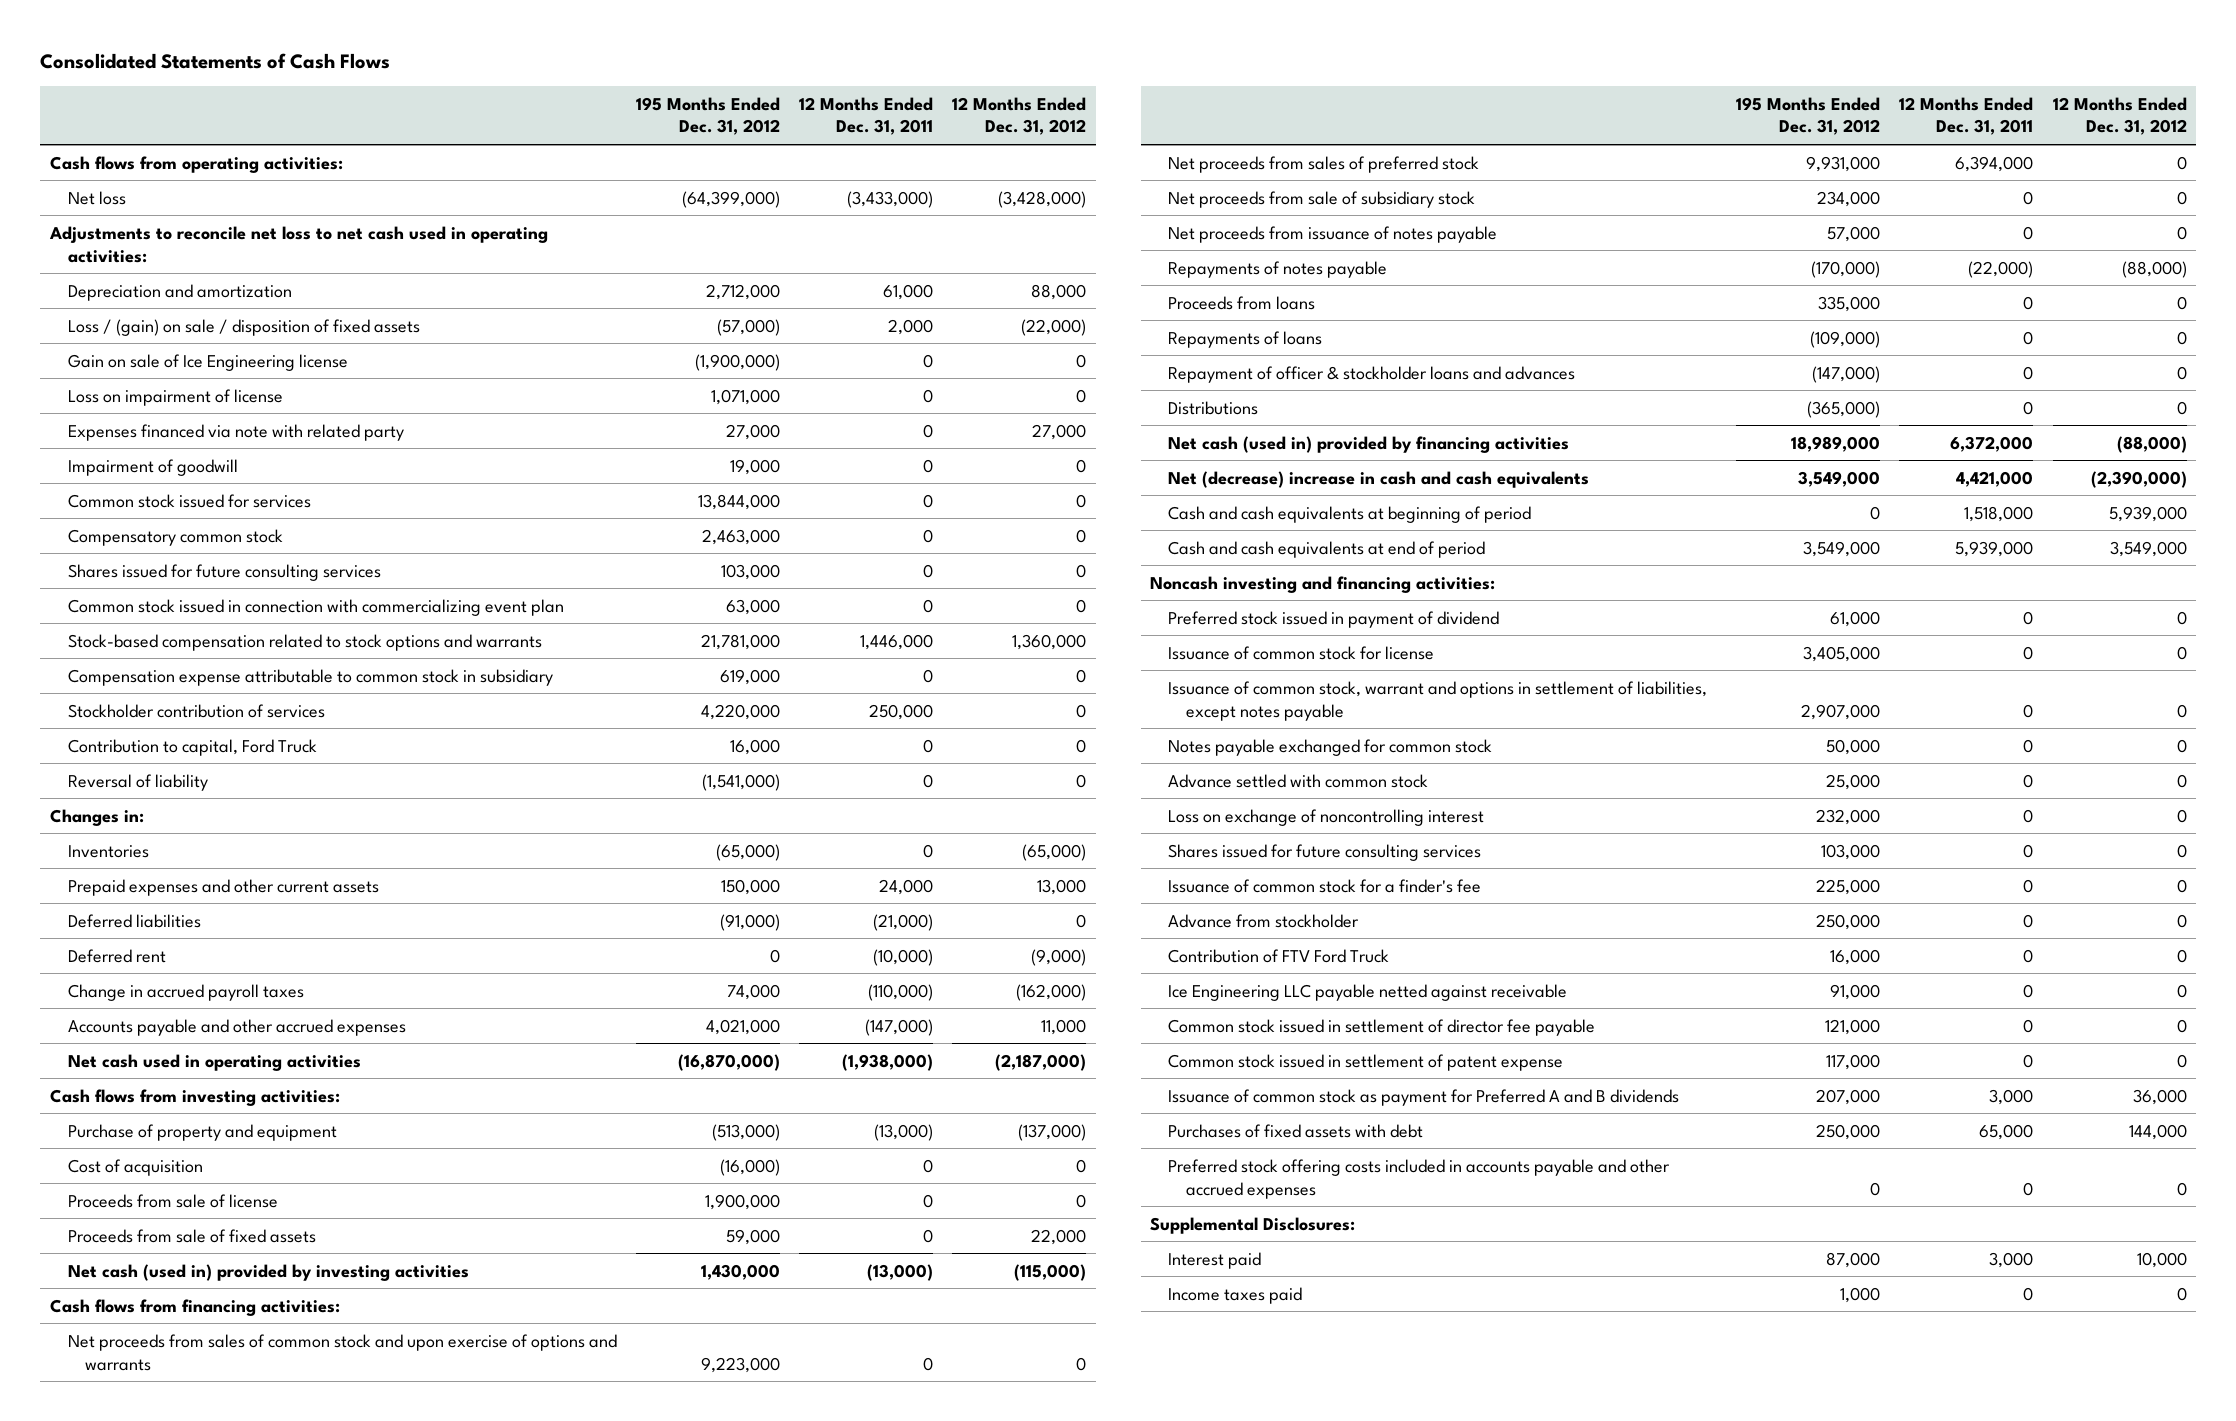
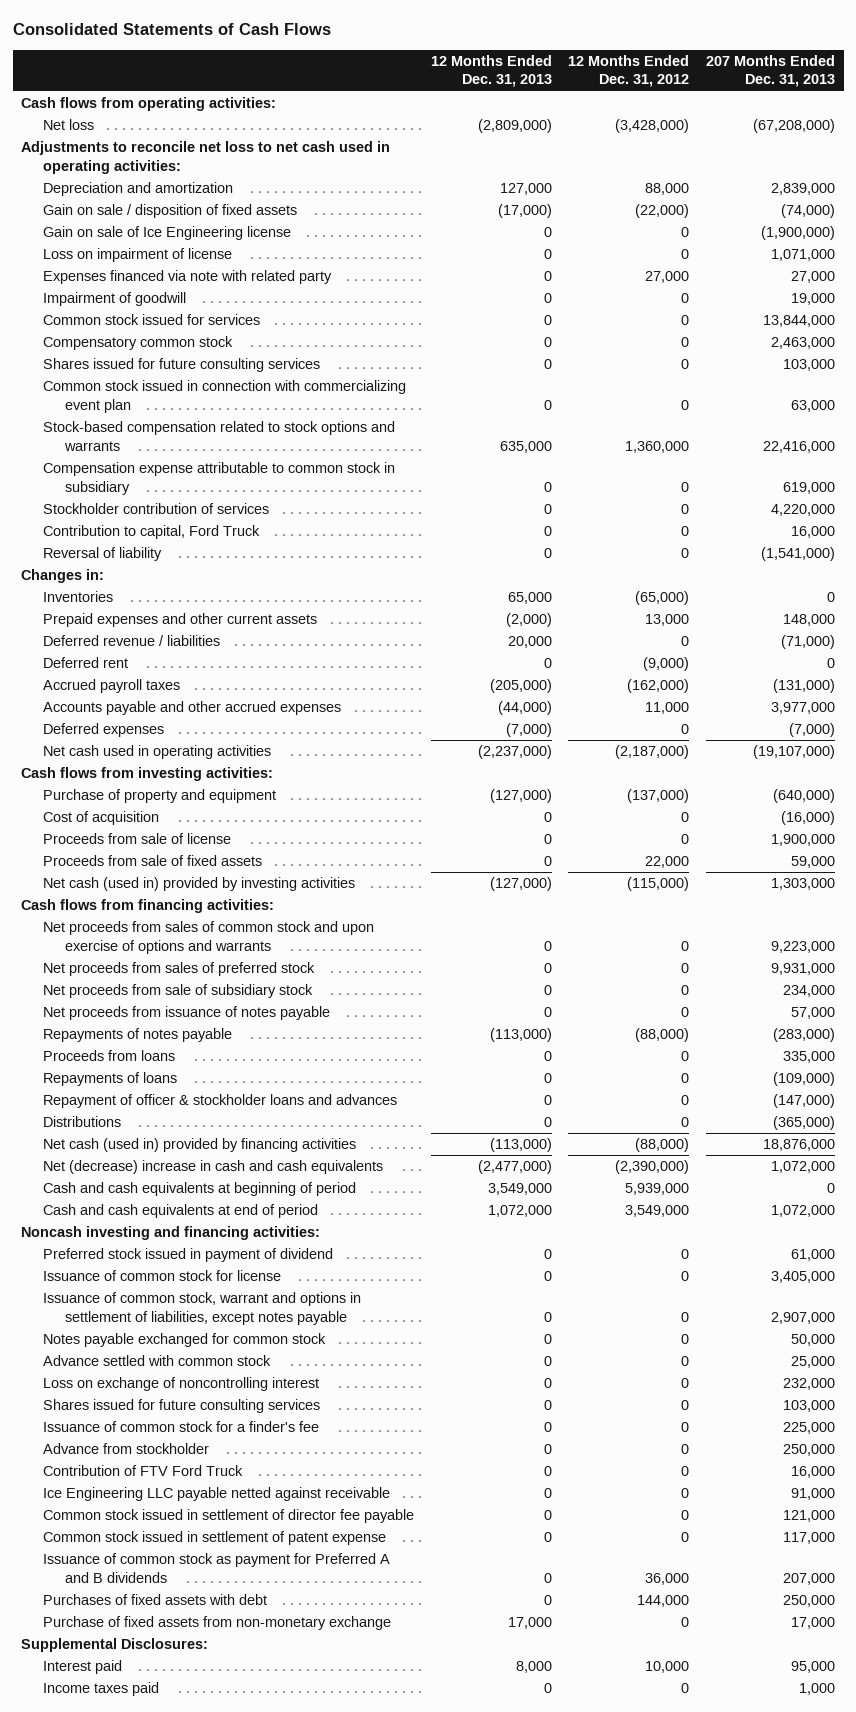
- | 195 Months Ended Dec. 31, 2012 | 12 Months Ended Dec. 31, 2011 | 12 Months Ended Dec. 31, 2012
+ | 12 Months Ended Dec. 31, 2013 | 12 Months Ended Dec. 31, 2012 | 207 Months Ended Dec. 31, 2013
- Loss / (gain) on sale / disposition of fixed assets | (57,000) | 2,000 | (22,000)
+ Gain on sale / disposition of fixed assets | (17,000) | (22,000) | (74,000)
- Deferred liabilities | (91,000) | (21,000) | 0
+ Deferred revenue / liabilities | 20,000 | 0 | (71,000)
- Change in accrued payroll taxes | 74,000 | (110,000) | (162,000)
+ Accrued payroll taxes | (205,000) | (162,000) | (131,000)
+ Deferred expenses | (7,000) | 0 | (7,000)
- Preferred stock offering costs included in accounts payable and other accrued expenses | 0 | 0 | 0
+ Purchase of fixed assets from non-monetary exchange | 17,000 | 0 | 17,000

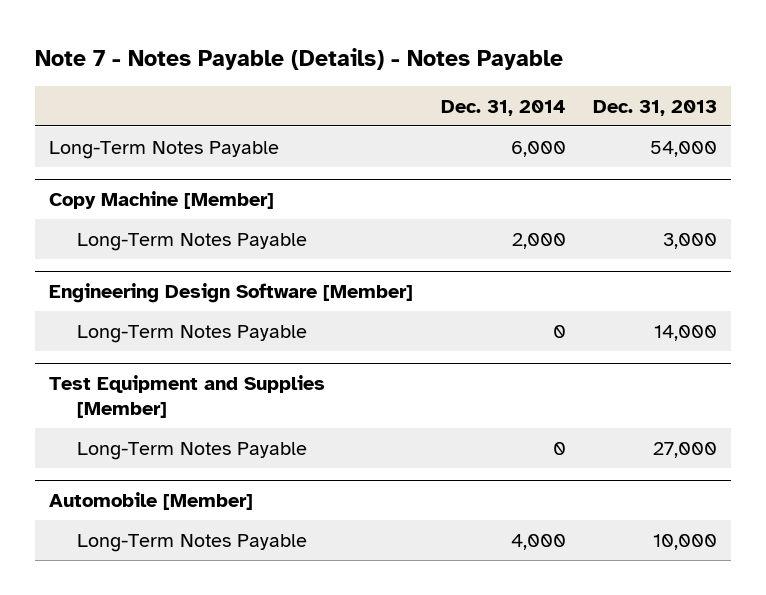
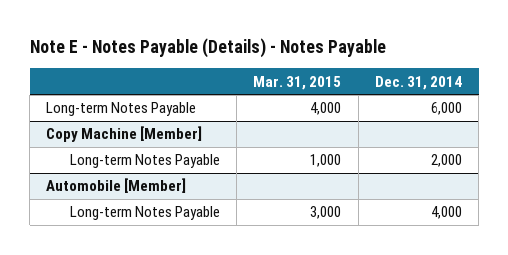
- Note 7 - Notes Payable (Details) - Notes Payable
+ Note E - Notes Payable (Details) - Notes Payable
- | Dec. 31, 2014 | Dec. 31, 2013
+ | Mar. 31, 2015 | Dec. 31, 2014
- Long-Term Notes Payable | 6,000 | 54,000
+ Long-term Notes Payable | 4,000 | 6,000
@ Copy Machine [Member]
- Long-Term Notes Payable | 2,000 | 3,000
- Engineering Design Software [Member]
- Long-Term Notes Payable | 0 | 14,000
- Test Equipment and Supplies [Member]
- Long-Term Notes Payable | 0 | 27,000
@ Copy Machine [Member]
+ Long-term Notes Payable | 1,000 | 2,000
@ Automobile [Member]
- Long-Term Notes Payable | 4,000 | 10,000
+ Long-term Notes Payable | 3,000 | 4,000

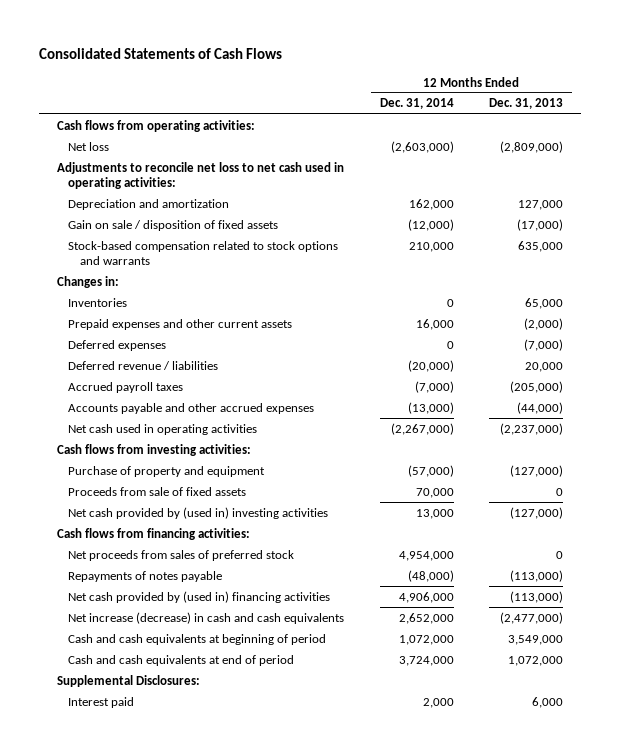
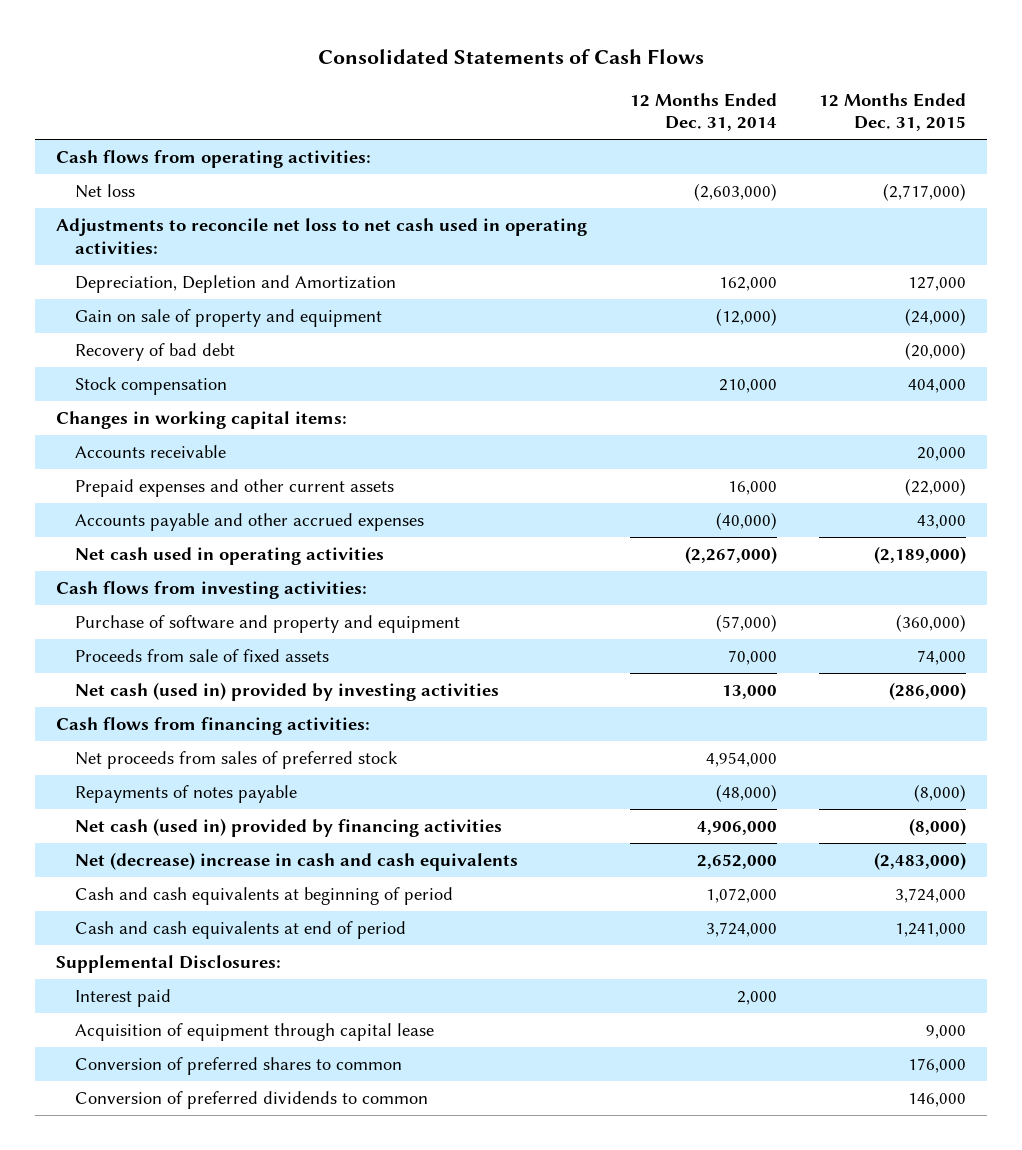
- | 12 Months Ended Dec. 31, 2014 | 12 Months Ended Dec. 31, 2013
+ | 12 Months Ended Dec. 31, 2014 | 12 Months Ended Dec. 31, 2015
- Depreciation and amortization | 162,000 | 127,000
- Gain on sale / disposition of fixed assets | (12,000) | (17,000)
- Stock-based compensation related to stock options and warrants | 210,000 | 635,000
- Changes in:
- Inventories | 0 | 65,000
+ Depreciation, Depletion and Amortization | 162,000 | 127,000
+ Gain on sale of property and equipment | (12,000) | (24,000)
+ Recovery of bad debt | | (20,000)
+ Stock compensation | 210,000 | 404,000
+ Changes in working capital items:
+ Accounts receivable | | 20,000
- Deferred expenses | 0 | (7,000)
- Deferred revenue / liabilities | (20,000) | 20,000
- Accrued payroll taxes | (7,000) | (205,000)
- Accounts payable and other accrued expenses | (13,000) | (44,000)
+ Accounts payable and other accrued expenses | (40,000) | 43,000
- Purchase of property and equipment | (57,000) | (127,000)
+ Purchase of software and property and equipment | (57,000) | (360,000)
- Net cash provided by (used in) investing activities | 13,000 | (127,000)
+ Net cash (used in) provided by investing activities | 13,000 | (286,000)
- Net cash provided by (used in) financing activities | 4,906,000 | (113,000)
- Net increase (decrease) in cash and cash equivalents | 2,652,000 | (2,477,000)
+ Net cash (used in) provided by financing activities | 4,906,000 | (8,000)
+ Net (decrease) increase in cash and cash equivalents | 2,652,000 | (2,483,000)
+ Acquisition of equipment through capital lease | | 9,000
+ Conversion of preferred shares to common | | 176,000
+ Conversion of preferred dividends to common | | 146,000

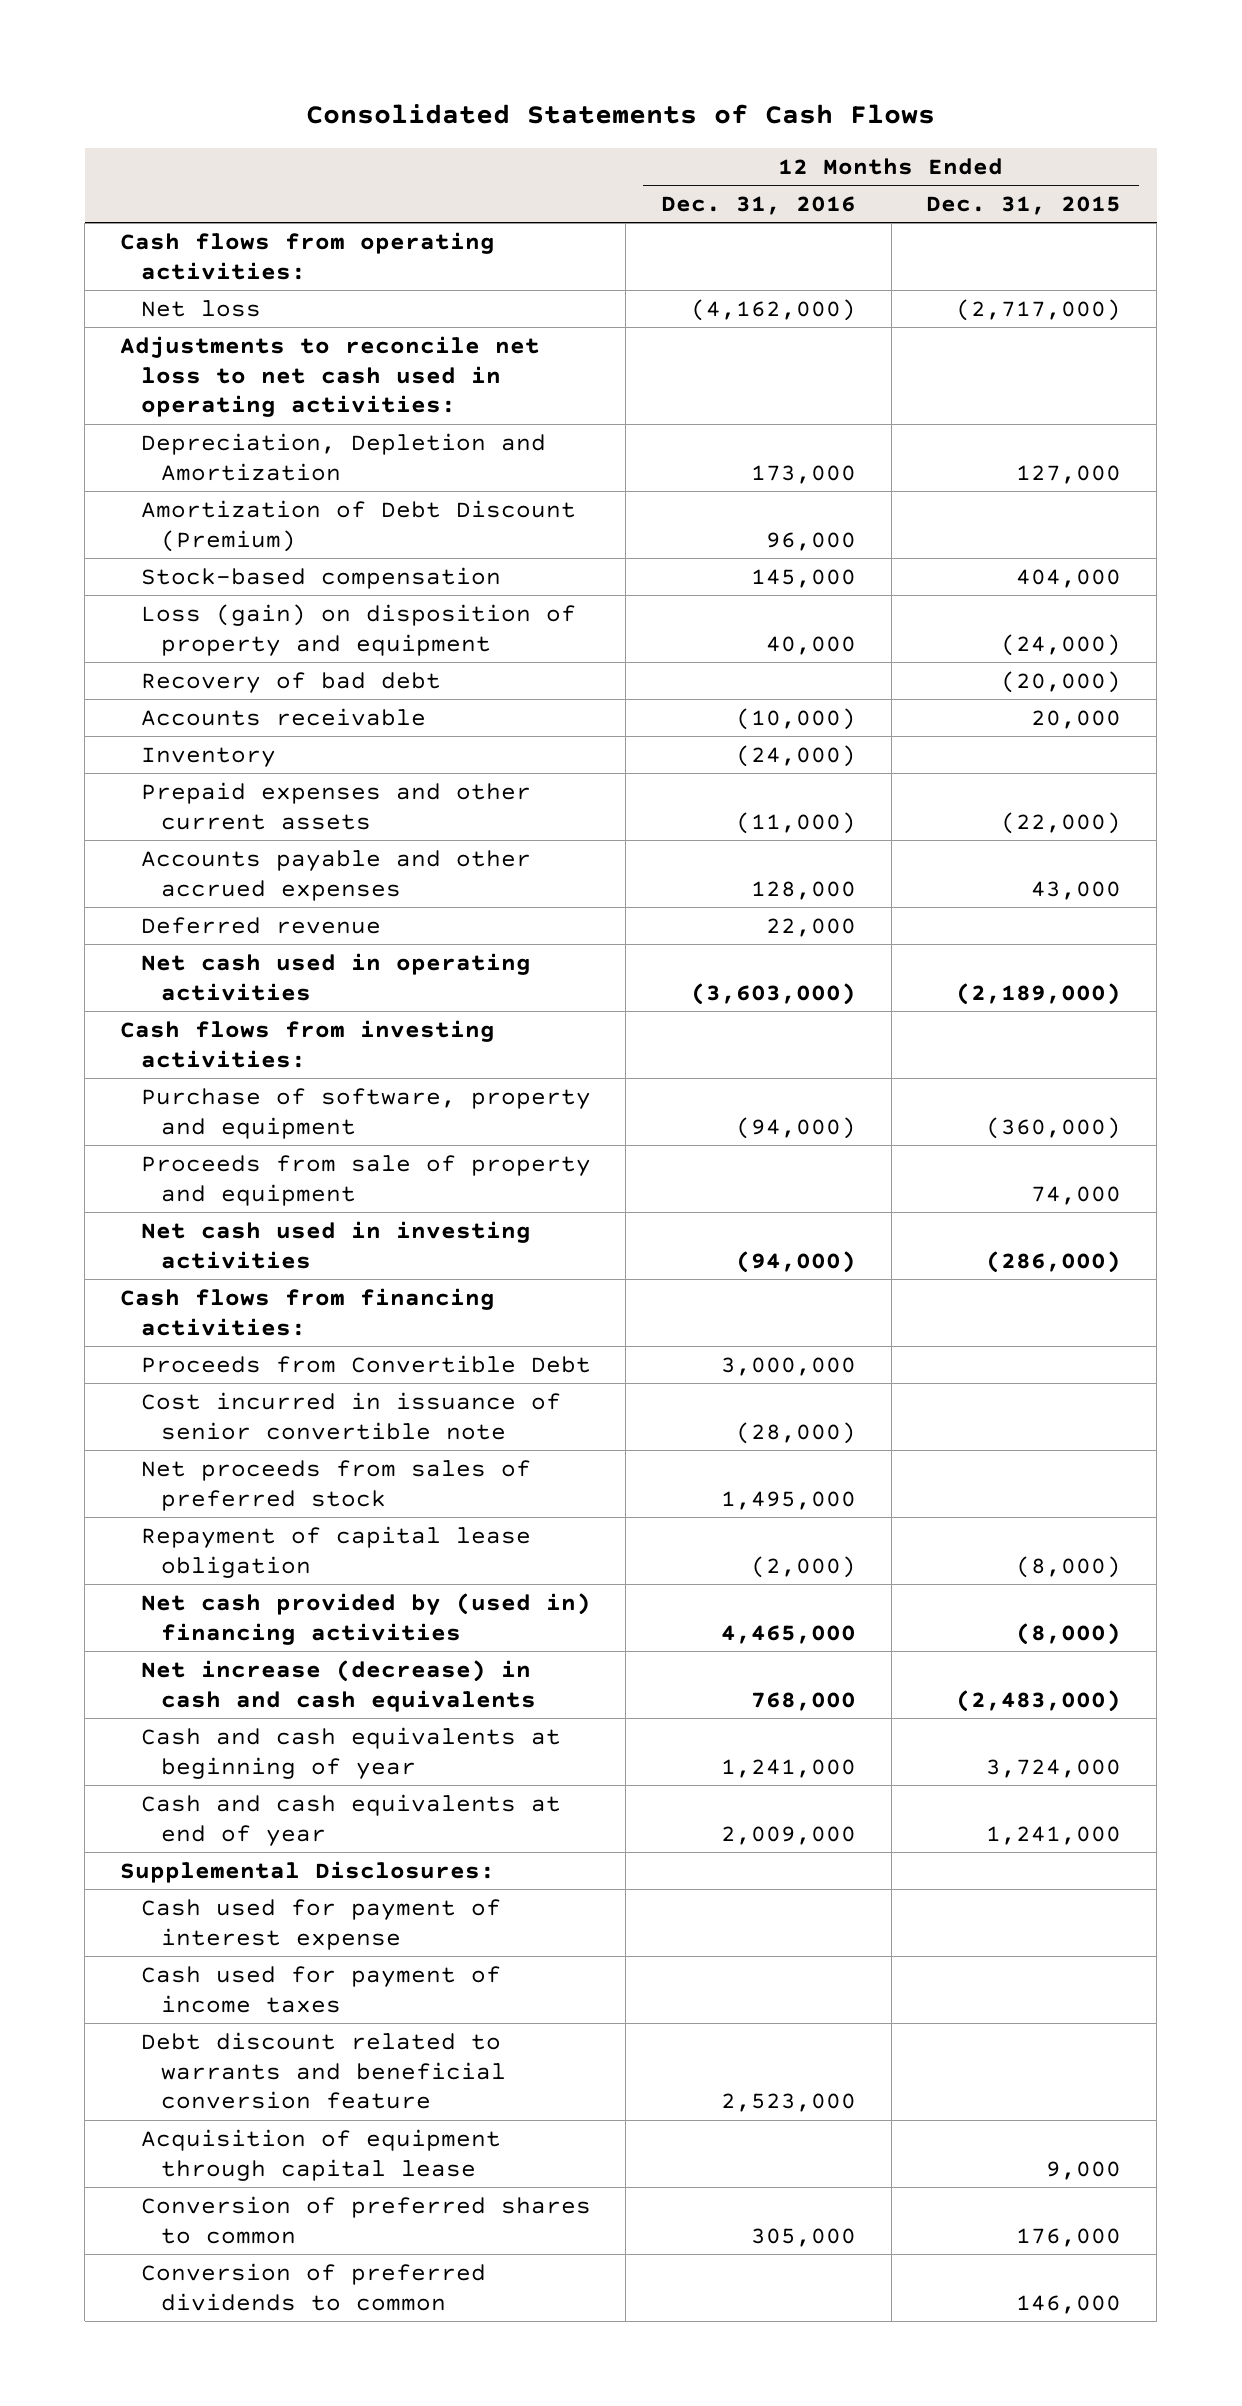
- | 12 Months Ended Dec. 31, 2014 | 12 Months Ended Dec. 31, 2015
+ | 12 Months Ended Dec. 31, 2016 | 12 Months Ended Dec. 31, 2015
- Gain on sale of property and equipment | (12,000) | (24,000)
+ Amortization of Debt Discount (Premium) | 96,000 |
+ Stock-based compensation | 145,000 | 404,000
+ Loss (gain) on disposition of property and equipment | 40,000 | (24,000)
- Stock compensation | 210,000 | 404,000
- Changes in working capital items:
+ Inventory | (24,000) |
+ Deferred revenue | 22,000 |
- Purchase of software and property and equipment | (57,000) | (360,000)
- Proceeds from sale of fixed assets | 70,000 | 74,000
- Net cash (used in) provided by investing activities | 13,000 | (286,000)
+ Purchase of software, property and equipment | (94,000) | (360,000)
+ Proceeds from sale of property and equipment | | 74,000
+ Net cash used in investing activities | (94,000) | (286,000)
+ Proceeds from Convertible Debt | 3,000,000 |
+ Cost incurred in issuance of senior convertible note | (28,000) |
- Repayments of notes payable | (48,000) | (8,000)
- Net cash (used in) provided by financing activities | 4,906,000 | (8,000)
- Net (decrease) increase in cash and cash equivalents | 2,652,000 | (2,483,000)
- Cash and cash equivalents at beginning of period | 1,072,000 | 3,724,000
- Cash and cash equivalents at end of period | 3,724,000 | 1,241,000
+ Repayment of capital lease obligation | (2,000) | (8,000)
+ Net cash provided by (used in) financing activities | 4,465,000 | (8,000)
+ Net increase (decrease) in cash and cash equivalents | 768,000 | (2,483,000)
+ Cash and cash equivalents at beginning of year | 1,241,000 | 3,724,000
+ Cash and cash equivalents at end of year | 2,009,000 | 1,241,000
- Interest paid | 2,000 |
+ Cash used for payment of interest expense
+ Cash used for payment of income taxes
+ Debt discount related to warrants and beneficial conversion feature | 2,523,000 |

